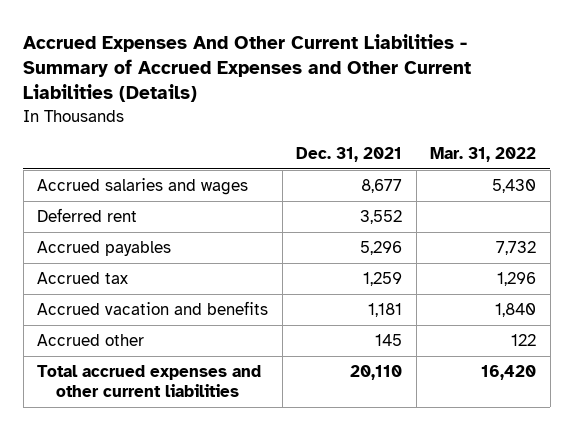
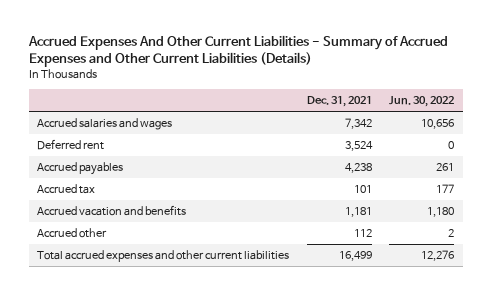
- | Dec. 31, 2021 | Mar. 31, 2022
+ | Dec. 31, 2021 | Jun. 30, 2022
- Accrued salaries and wages | 8,677 | 5,430
- Deferred rent | 3,552 |
- Accrued payables | 5,296 | 7,732
- Accrued tax | 1,259 | 1,296
+ Accrued salaries and wages | 7,342 | 10,656
+ Deferred rent | 3,524 | 0
+ Accrued payables | 4,238 | 261
+ Accrued tax | 101 | 177
- Accrued other | 145 | 122
- Total accrued expenses and other current liabilities | 20,110 | 16,420
+ Accrued other | 112 | 2
+ Total accrued expenses and other current liabilities | 16,499 | 12,276

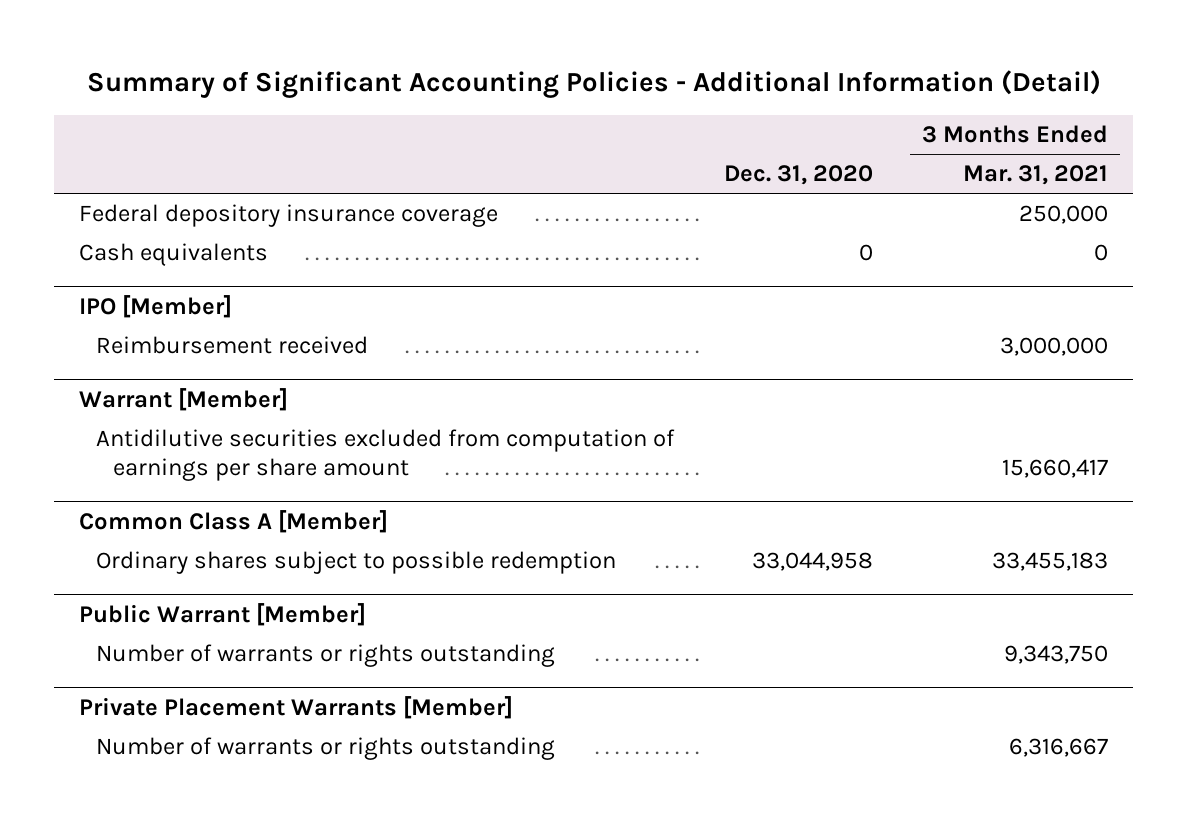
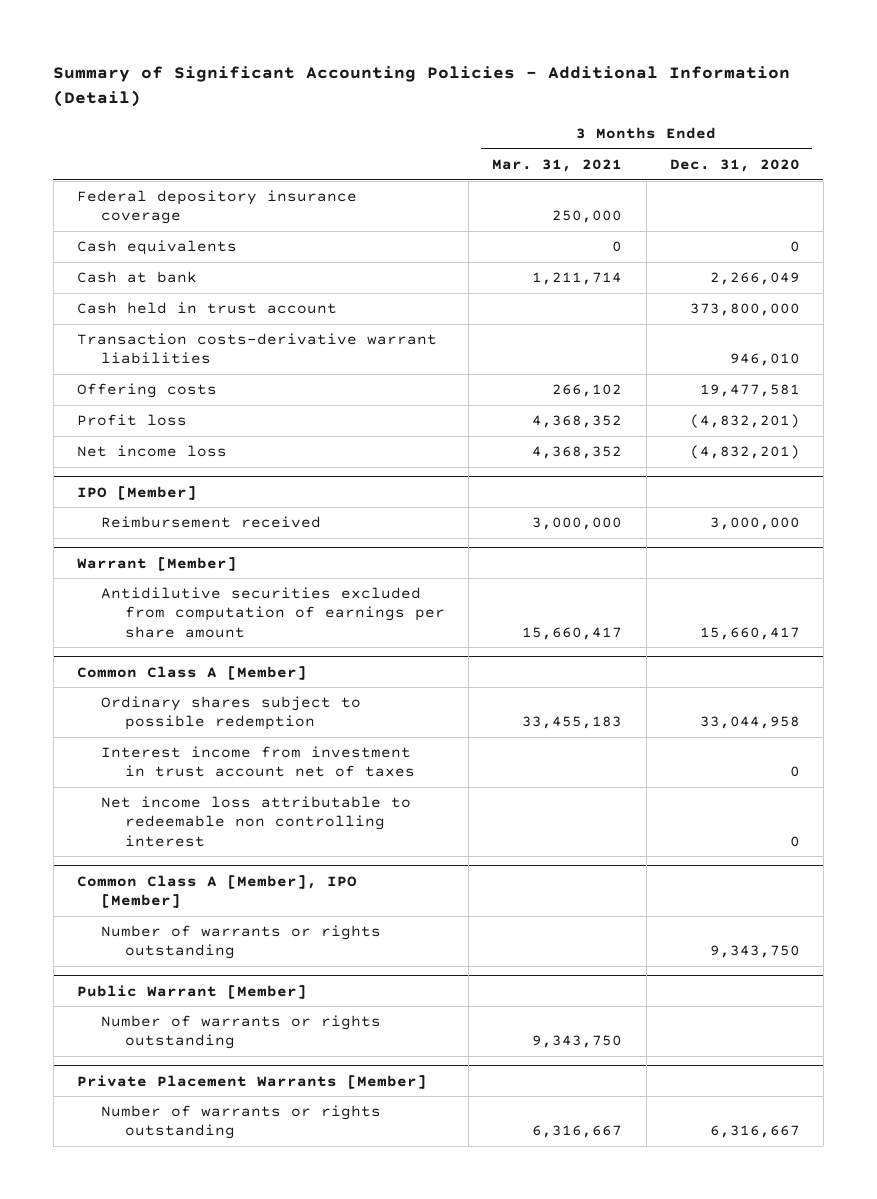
- | Dec. 31, 2020 | 3 Months Ended Mar. 31, 2021
+ | 3 Months Ended Mar. 31, 2021 | 3 Months Ended Dec. 31, 2020
+ Cash at bank | 1,211,714 | 2,266,049
+ Cash held in trust account | | 373,800,000
+ Transaction costs-derivative warrant liabilities | | 946,010
+ Offering costs | 266,102 | 19,477,581
+ Profit loss | 4,368,352 | (4,832,201)
+ Net income loss | 4,368,352 | (4,832,201)
@ Common Class A [Member]
+ Interest income from investment in trust account net of taxes | | 0
+ Net income loss attributable to redeemable non controlling interest | | 0
+ Common Class A [Member], IPO [Member]
+ Number of warrants or rights outstanding | | 9,343,750

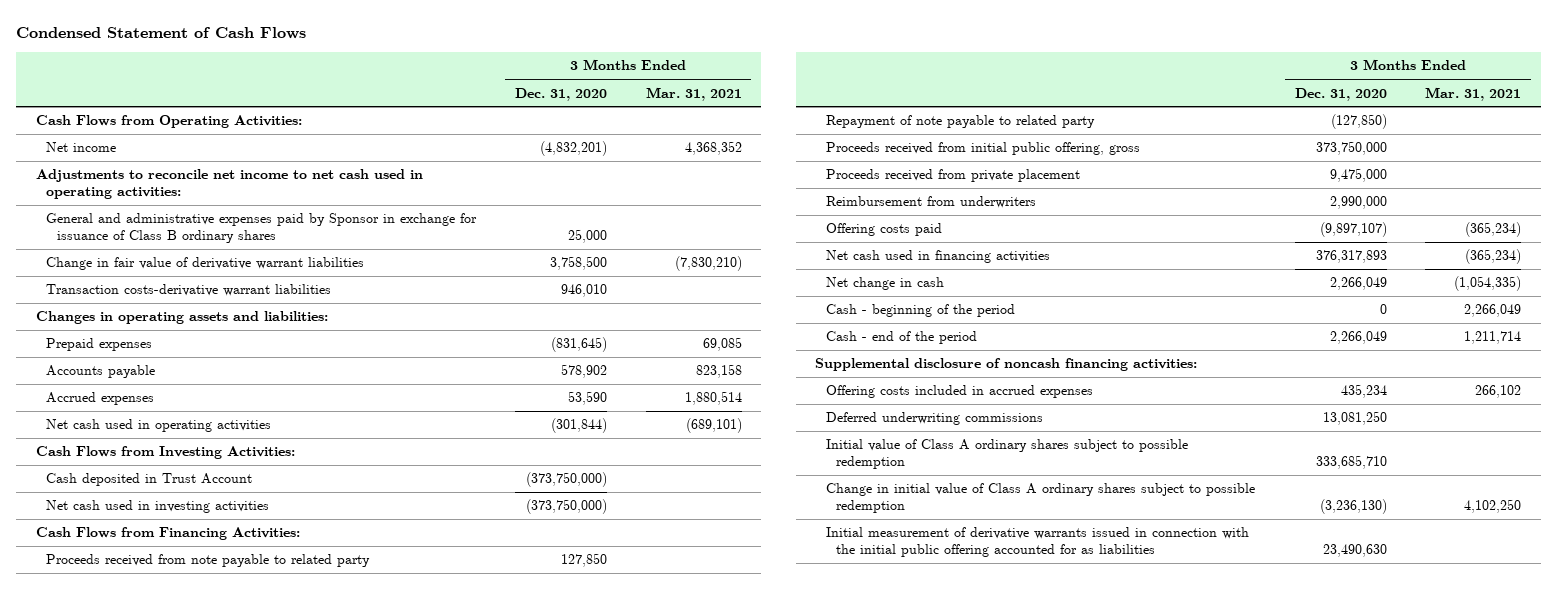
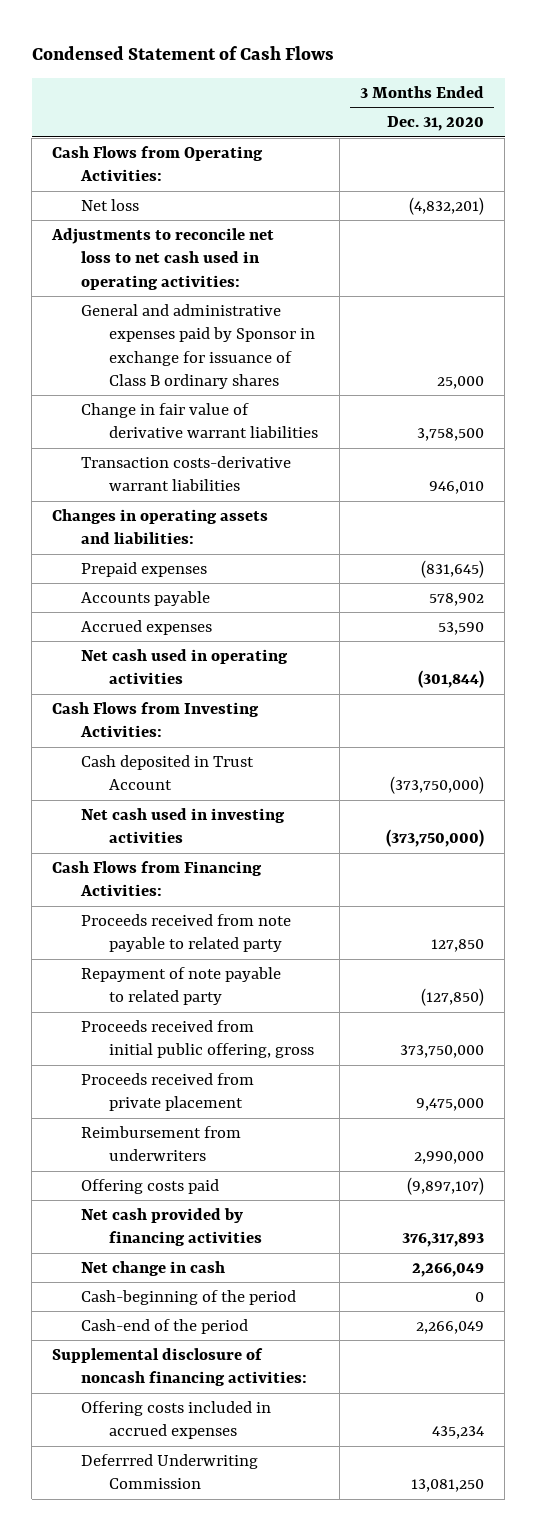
- | 3 Months Ended Dec. 31, 2020 | 3 Months Ended Mar. 31, 2021
+ | 3 Months Ended Dec. 31, 2020
- Net income | (4,832,201) | 4,368,352
- Adjustments to reconcile net income to net cash used in operating activities:
+ Net loss | (4,832,201)
+ Adjustments to reconcile net loss to net cash used in operating activities:
- Net cash used in financing activities | 376,317,893 | (365,234)
+ Net cash provided by financing activities | 376,317,893
- Cash - beginning of the period | 0 | 2,266,049
- Cash - end of the period | 2,266,049 | 1,211,714
+ Cash-beginning of the period | 0
+ Cash-end of the period | 2,266,049
- Deferred underwriting commissions | 13,081,250 |
- Initial value of Class A ordinary shares subject to possible redemption | 333,685,710 |
- Change in initial value of Class A ordinary shares subject to possible redemption | (3,236,130) | 4,102,250
- Initial measurement of derivative warrants issued in connection with the initial public offering accounted for as liabilities | 23,490,630 |
+ Deferrred Underwriting Commission | 13,081,250

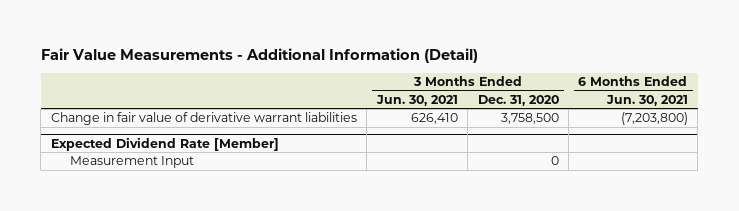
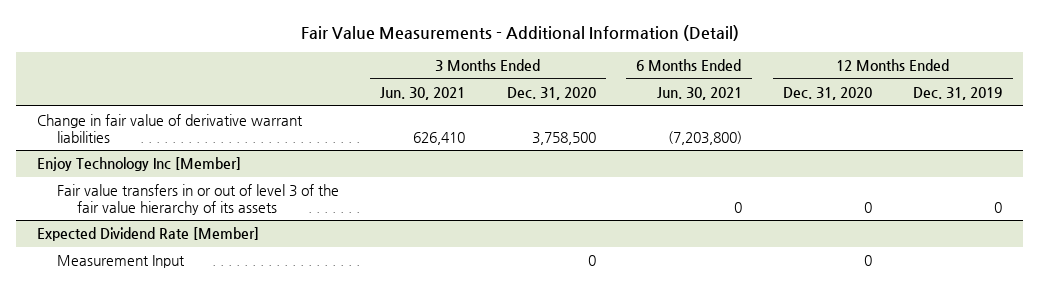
- | 3 Months Ended Jun. 30, 2021 | 3 Months Ended Dec. 31, 2020 | 6 Months Ended Jun. 30, 2021
+ | 3 Months Ended Jun. 30, 2021 | 3 Months Ended Dec. 31, 2020 | 6 Months Ended Jun. 30, 2021 | 12 Months Ended Dec. 31, 2020 | 12 Months Ended Dec. 31, 2019
+ Enjoy Technology Inc [Member]
+ Fair value transfers in or out of level 3 of the fair value hierarchy of its assets | | | 0 | 0 | 0

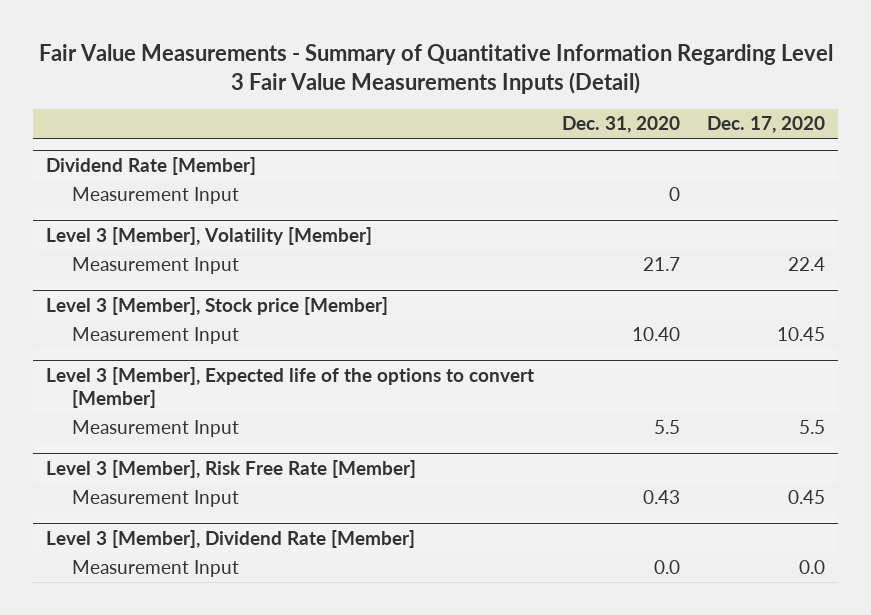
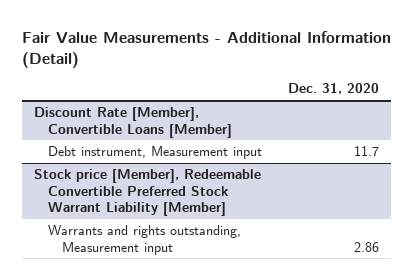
- Fair Value Measurements - Summary of Quantitative Information Regarding Level 3 Fair Value Measurements Inputs (Detail)
+ Fair Value Measurements - Additional Information (Detail)
- | Dec. 31, 2020 | Dec. 17, 2020
+ | Dec. 31, 2020
- Dividend Rate [Member]
- Measurement Input | 0 |
- Level 3 [Member], Volatility [Member]
- Measurement Input | 21.7 | 22.4
- Level 3 [Member], Stock price [Member]
- Measurement Input | 10.40 | 10.45
- Level 3 [Member], Expected life of the options to convert [Member]
- Measurement Input | 5.5 | 5.5
- Level 3 [Member], Risk Free Rate [Member]
- Measurement Input | 0.43 | 0.45
- Level 3 [Member], Dividend Rate [Member]
- Measurement Input | 0.0 | 0.0
+ Discount Rate [Member], Convertible Loans [Member]
+ Debt instrument, Measurement input | 11.7
+ Stock price [Member], Redeemable Convertible Preferred Stock Warrant Liability [Member]
+ Warrants and rights outstanding, Measurement input | 2.86

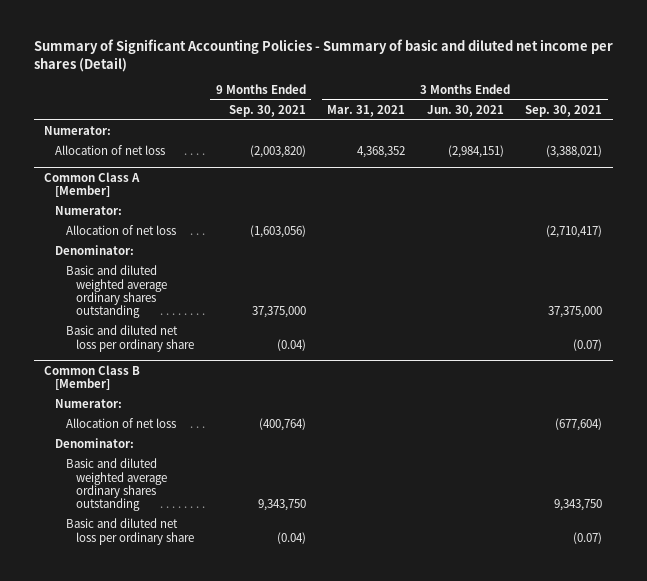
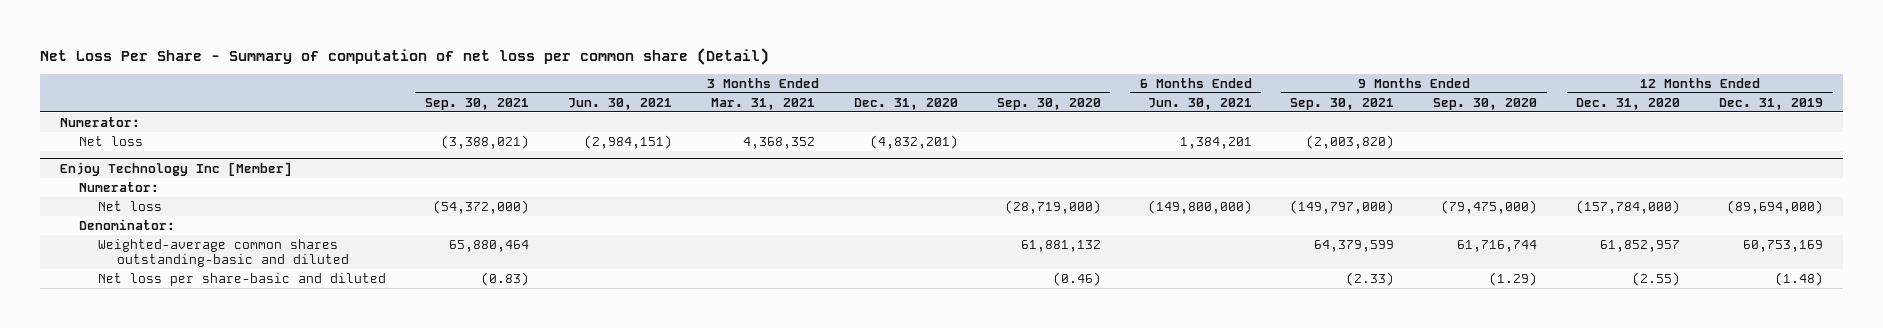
- Summary of Significant Accounting Policies - Summary of basic and diluted net income per shares (Detail)
+ Net Loss Per Share - Summary of computation of net loss per common share (Detail)
- | 9 Months Ended Sep. 30, 2021 | 3 Months Ended Mar. 31, 2021 | 3 Months Ended Jun. 30, 2021 | 3 Months Ended Sep. 30, 2021
+ | 3 Months Ended Sep. 30, 2021 | 3 Months Ended Jun. 30, 2021 | 3 Months Ended Mar. 31, 2021 | 3 Months Ended Dec. 31, 2020 | 3 Months Ended Sep. 30, 2020 | 6 Months Ended Jun. 30, 2021 | 9 Months Ended Sep. 30, 2021 | 9 Months Ended Sep. 30, 2020 | 12 Months Ended Dec. 31, 2020 | 12 Months Ended Dec. 31, 2019
- Allocation of net loss | (2,003,820) | 4,368,352 | (2,984,151) | (3,388,021)
- Common Class A [Member]
- Numerator:
- Allocation of net loss | (1,603,056) | | | (2,710,417)
- Denominator:
- Basic and diluted weighted average ordinary shares outstanding | 37,375,000 | | | 37,375,000
- Basic and diluted net loss per ordinary share | (0.04) | | | (0.07)
- Common Class B [Member]
+ Net loss | (3,388,021) | (2,984,151) | 4,368,352 | (4,832,201) | | 1,384,201 | (2,003,820) | | |
+ Enjoy Technology Inc [Member]
- Allocation of net loss | (400,764) | | | (677,604)
+ Net loss | (54,372,000) | | | | (28,719,000) | (149,800,000) | (149,797,000) | (79,475,000) | (157,784,000) | (89,694,000)
- Basic and diluted weighted average ordinary shares outstanding | 9,343,750 | | | 9,343,750
- Basic and diluted net loss per ordinary share | (0.04) | | | (0.07)
+ Weighted-average common shares outstanding-basic and diluted | 65,880,464 | | | | 61,881,132 | | 64,379,599 | 61,716,744 | 61,852,957 | 60,753,169
+ Net loss per share-basic and diluted | (0.83) | | | | (0.46) | | (2.33) | (1.29) | (2.55) | (1.48)

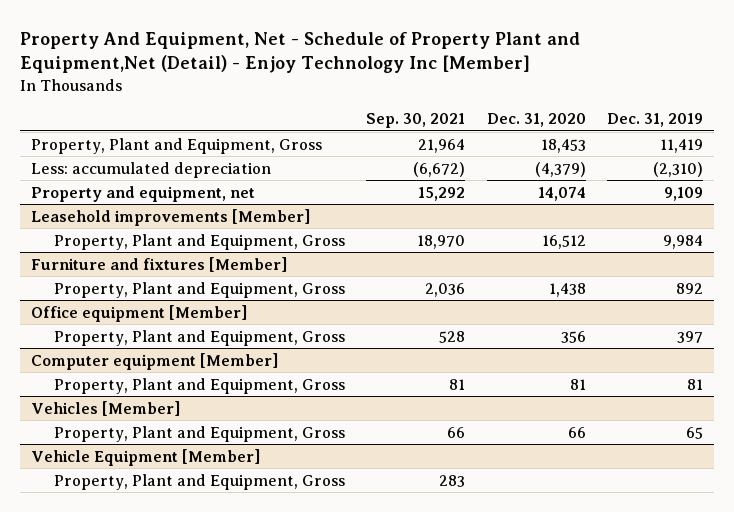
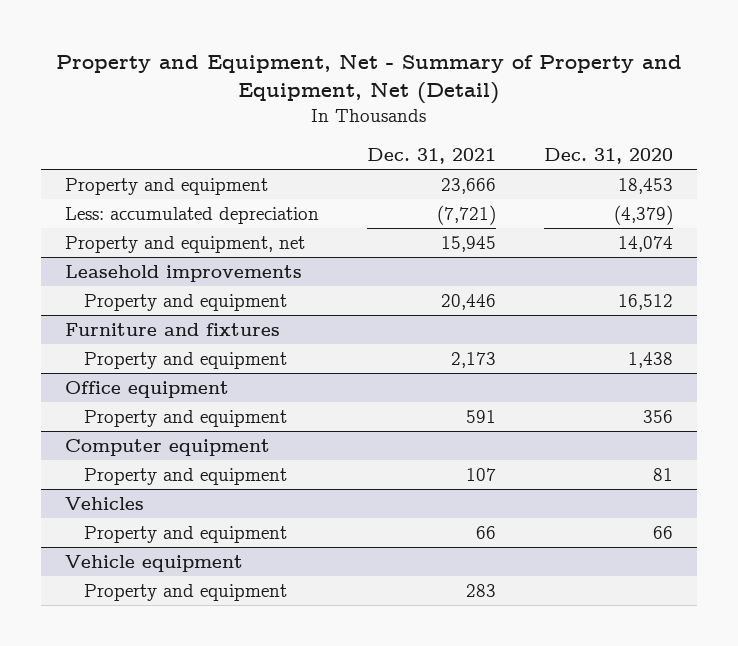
- Property And Equipment, Net - Schedule of Property Plant and Equipment,Net (Detail) - Enjoy Technology Inc [Member]
+ Property and Equipment, Net - Summary of Property and Equipment, Net (Detail)
- | Sep. 30, 2021 | Dec. 31, 2020 | Dec. 31, 2019
+ | Dec. 31, 2021 | Dec. 31, 2020
- Property, Plant and Equipment, Gross | 21,964 | 18,453 | 11,419
+ Property and equipment | 23,666 | 18,453
- Leasehold improvements [Member]
- Property, Plant and Equipment, Gross | 18,970 | 16,512 | 9,984
- Furniture and fixtures [Member]
- Property, Plant and Equipment, Gross | 2,036 | 1,438 | 892
- Office equipment [Member]
- Property, Plant and Equipment, Gross | 528 | 356 | 397
- Computer equipment [Member]
- Property, Plant and Equipment, Gross | 81 | 81 | 81
- Vehicles [Member]
- Property, Plant and Equipment, Gross | 66 | 66 | 65
- Vehicle Equipment [Member]
- Property, Plant and Equipment, Gross | 283 | |
+ Leasehold improvements
+ Property and equipment | 20,446 | 16,512
+ Furniture and fixtures
+ Property and equipment | 2,173 | 1,438
+ Office equipment
+ Property and equipment | 591 | 356
+ Computer equipment
+ Property and equipment | 107 | 81
+ Vehicles
+ Property and equipment | 66 | 66
+ Vehicle equipment
+ Property and equipment | 283 |

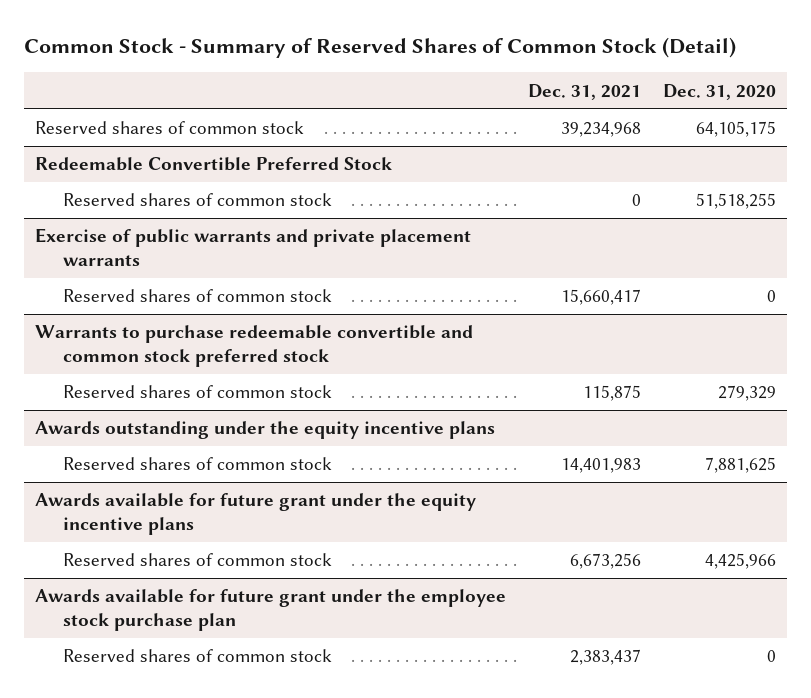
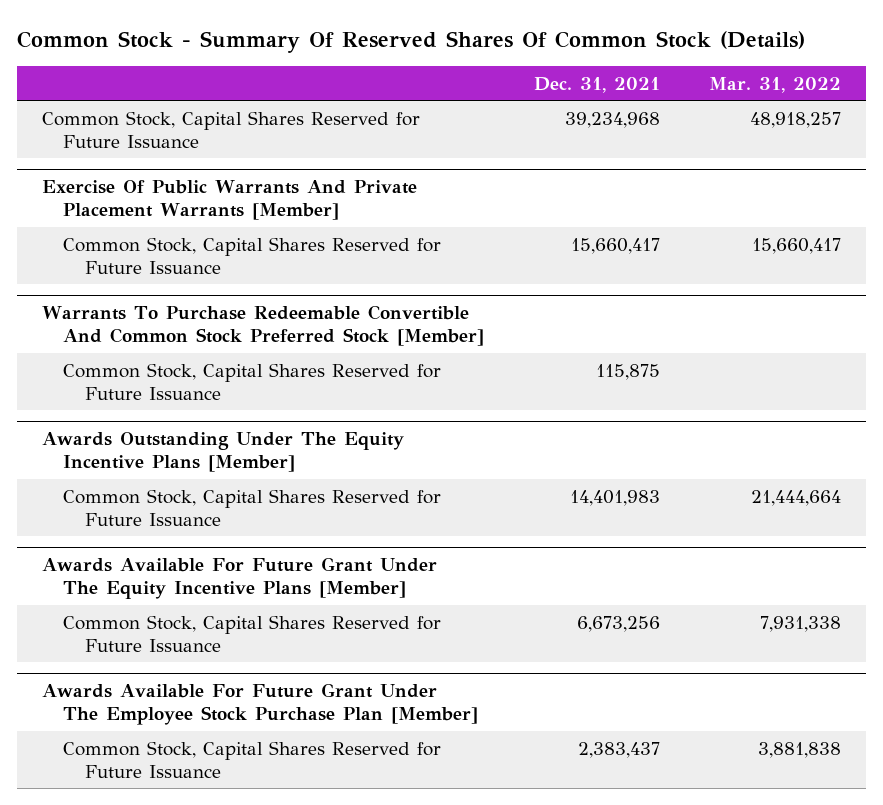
- Common Stock - Summary of Reserved Shares of Common Stock (Detail)
+ Common Stock - Summary Of Reserved Shares Of Common Stock (Details)
- | Dec. 31, 2021 | Dec. 31, 2020
+ | Dec. 31, 2021 | Mar. 31, 2022
- Reserved shares of common stock | 39,234,968 | 64,105,175
- Redeemable Convertible Preferred Stock
- Reserved shares of common stock | 0 | 51,518,255
- Exercise of public warrants and private placement warrants
- Reserved shares of common stock | 15,660,417 | 0
- Warrants to purchase redeemable convertible and common stock preferred stock
- Reserved shares of common stock | 115,875 | 279,329
- Awards outstanding under the equity incentive plans
- Reserved shares of common stock | 14,401,983 | 7,881,625
- Awards available for future grant under the equity incentive plans
- Reserved shares of common stock | 6,673,256 | 4,425,966
- Awards available for future grant under the employee stock purchase plan
- Reserved shares of common stock | 2,383,437 | 0
+ Common Stock, Capital Shares Reserved for Future Issuance | 39,234,968 | 48,918,257
+ Exercise Of Public Warrants And Private Placement Warrants [Member]
+ Common Stock, Capital Shares Reserved for Future Issuance | 15,660,417 | 15,660,417
+ Warrants To Purchase Redeemable Convertible And Common Stock Preferred Stock [Member]
+ Common Stock, Capital Shares Reserved for Future Issuance | 115,875 |
+ Awards Outstanding Under The Equity Incentive Plans [Member]
+ Common Stock, Capital Shares Reserved for Future Issuance | 14,401,983 | 21,444,664
+ Awards Available For Future Grant Under The Equity Incentive Plans [Member]
+ Common Stock, Capital Shares Reserved for Future Issuance | 6,673,256 | 7,931,338
+ Awards Available For Future Grant Under The Employee Stock Purchase Plan [Member]
+ Common Stock, Capital Shares Reserved for Future Issuance | 2,383,437 | 3,881,838

